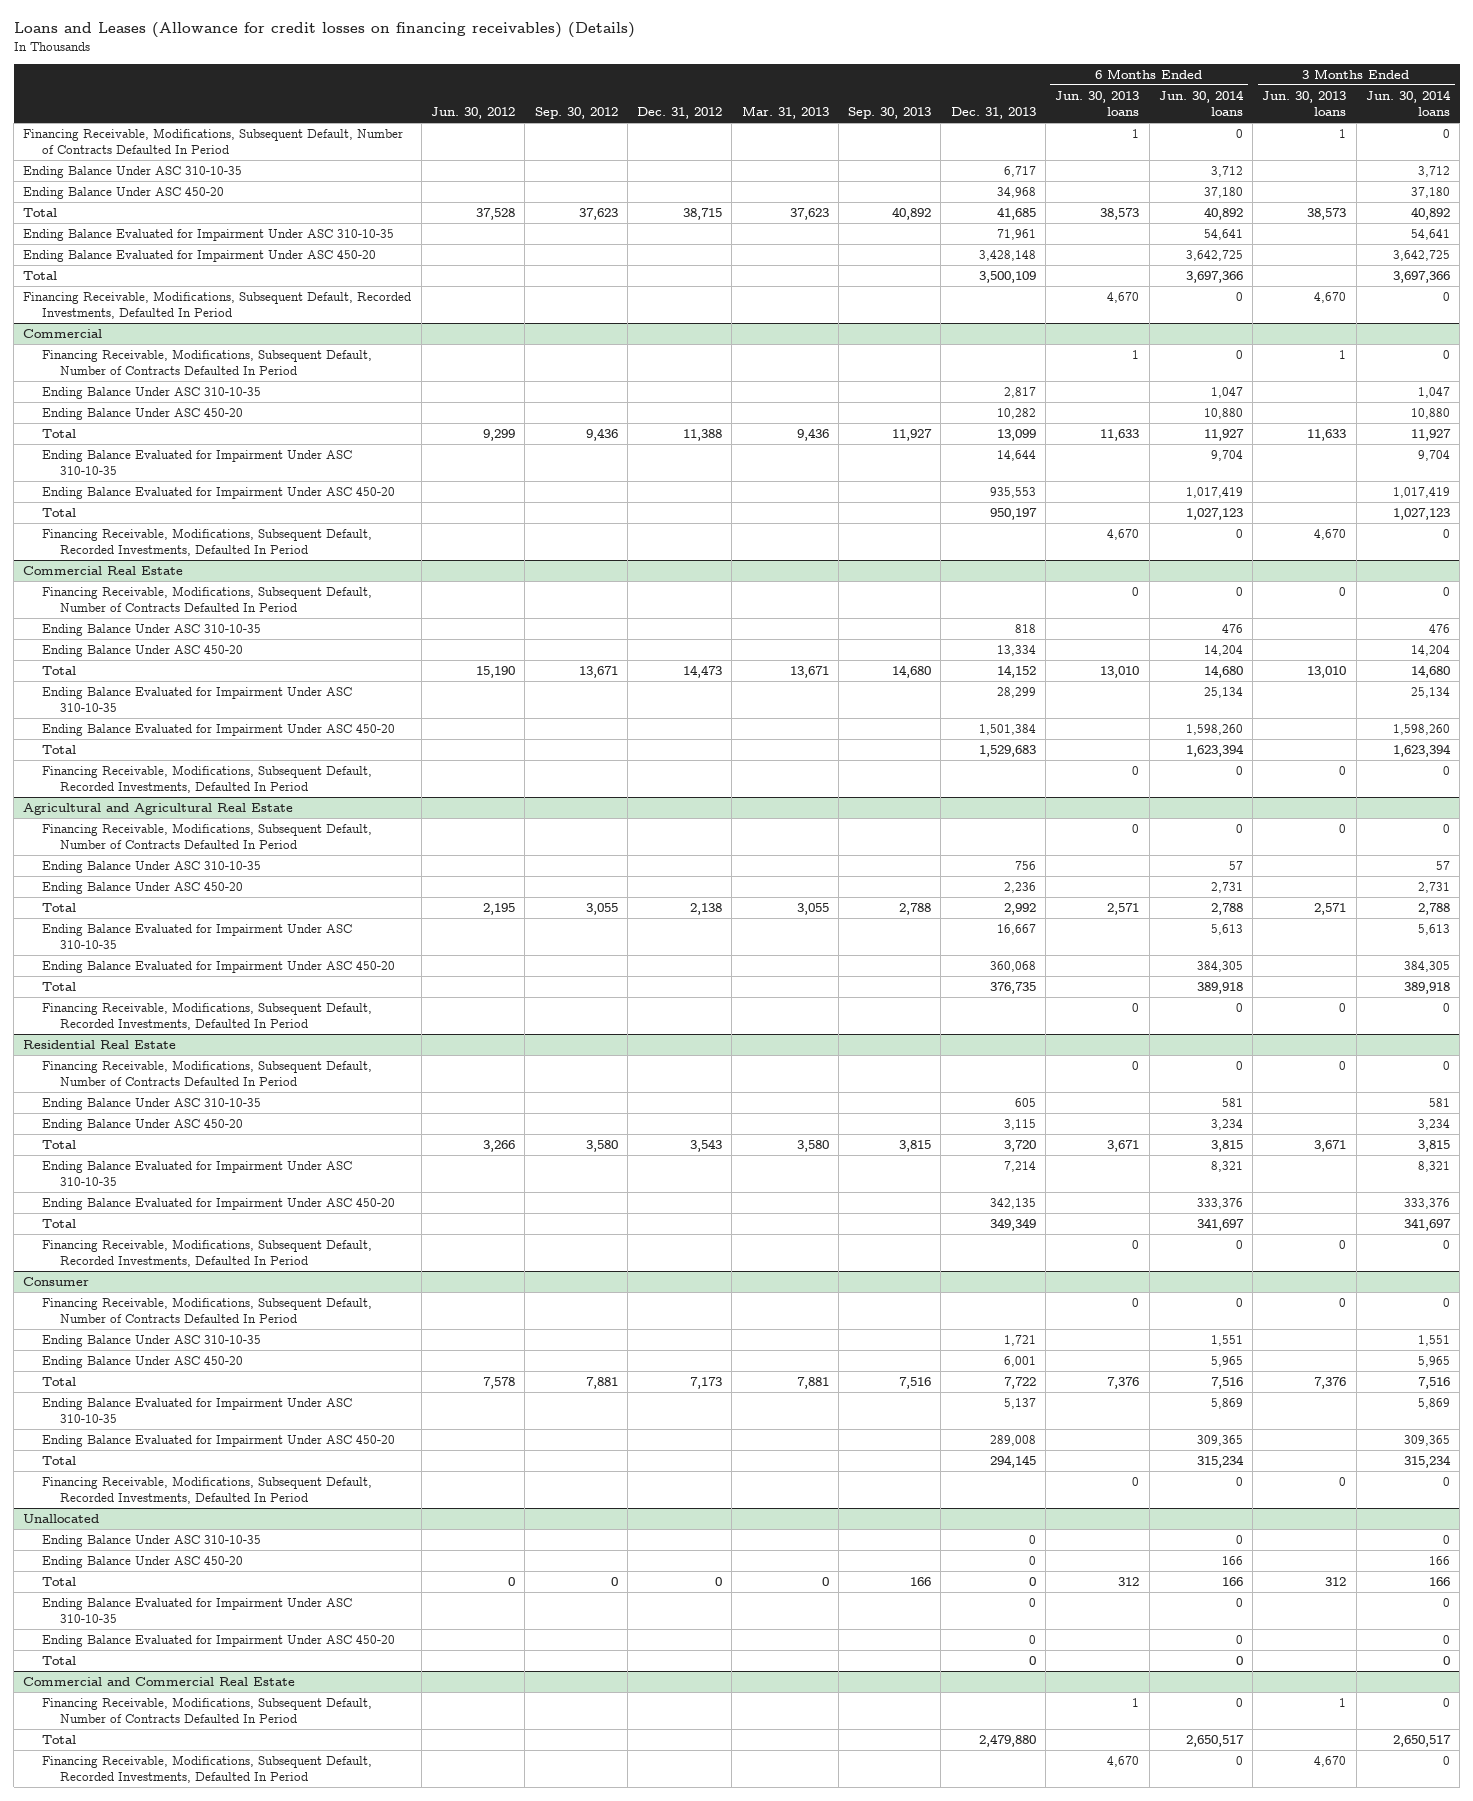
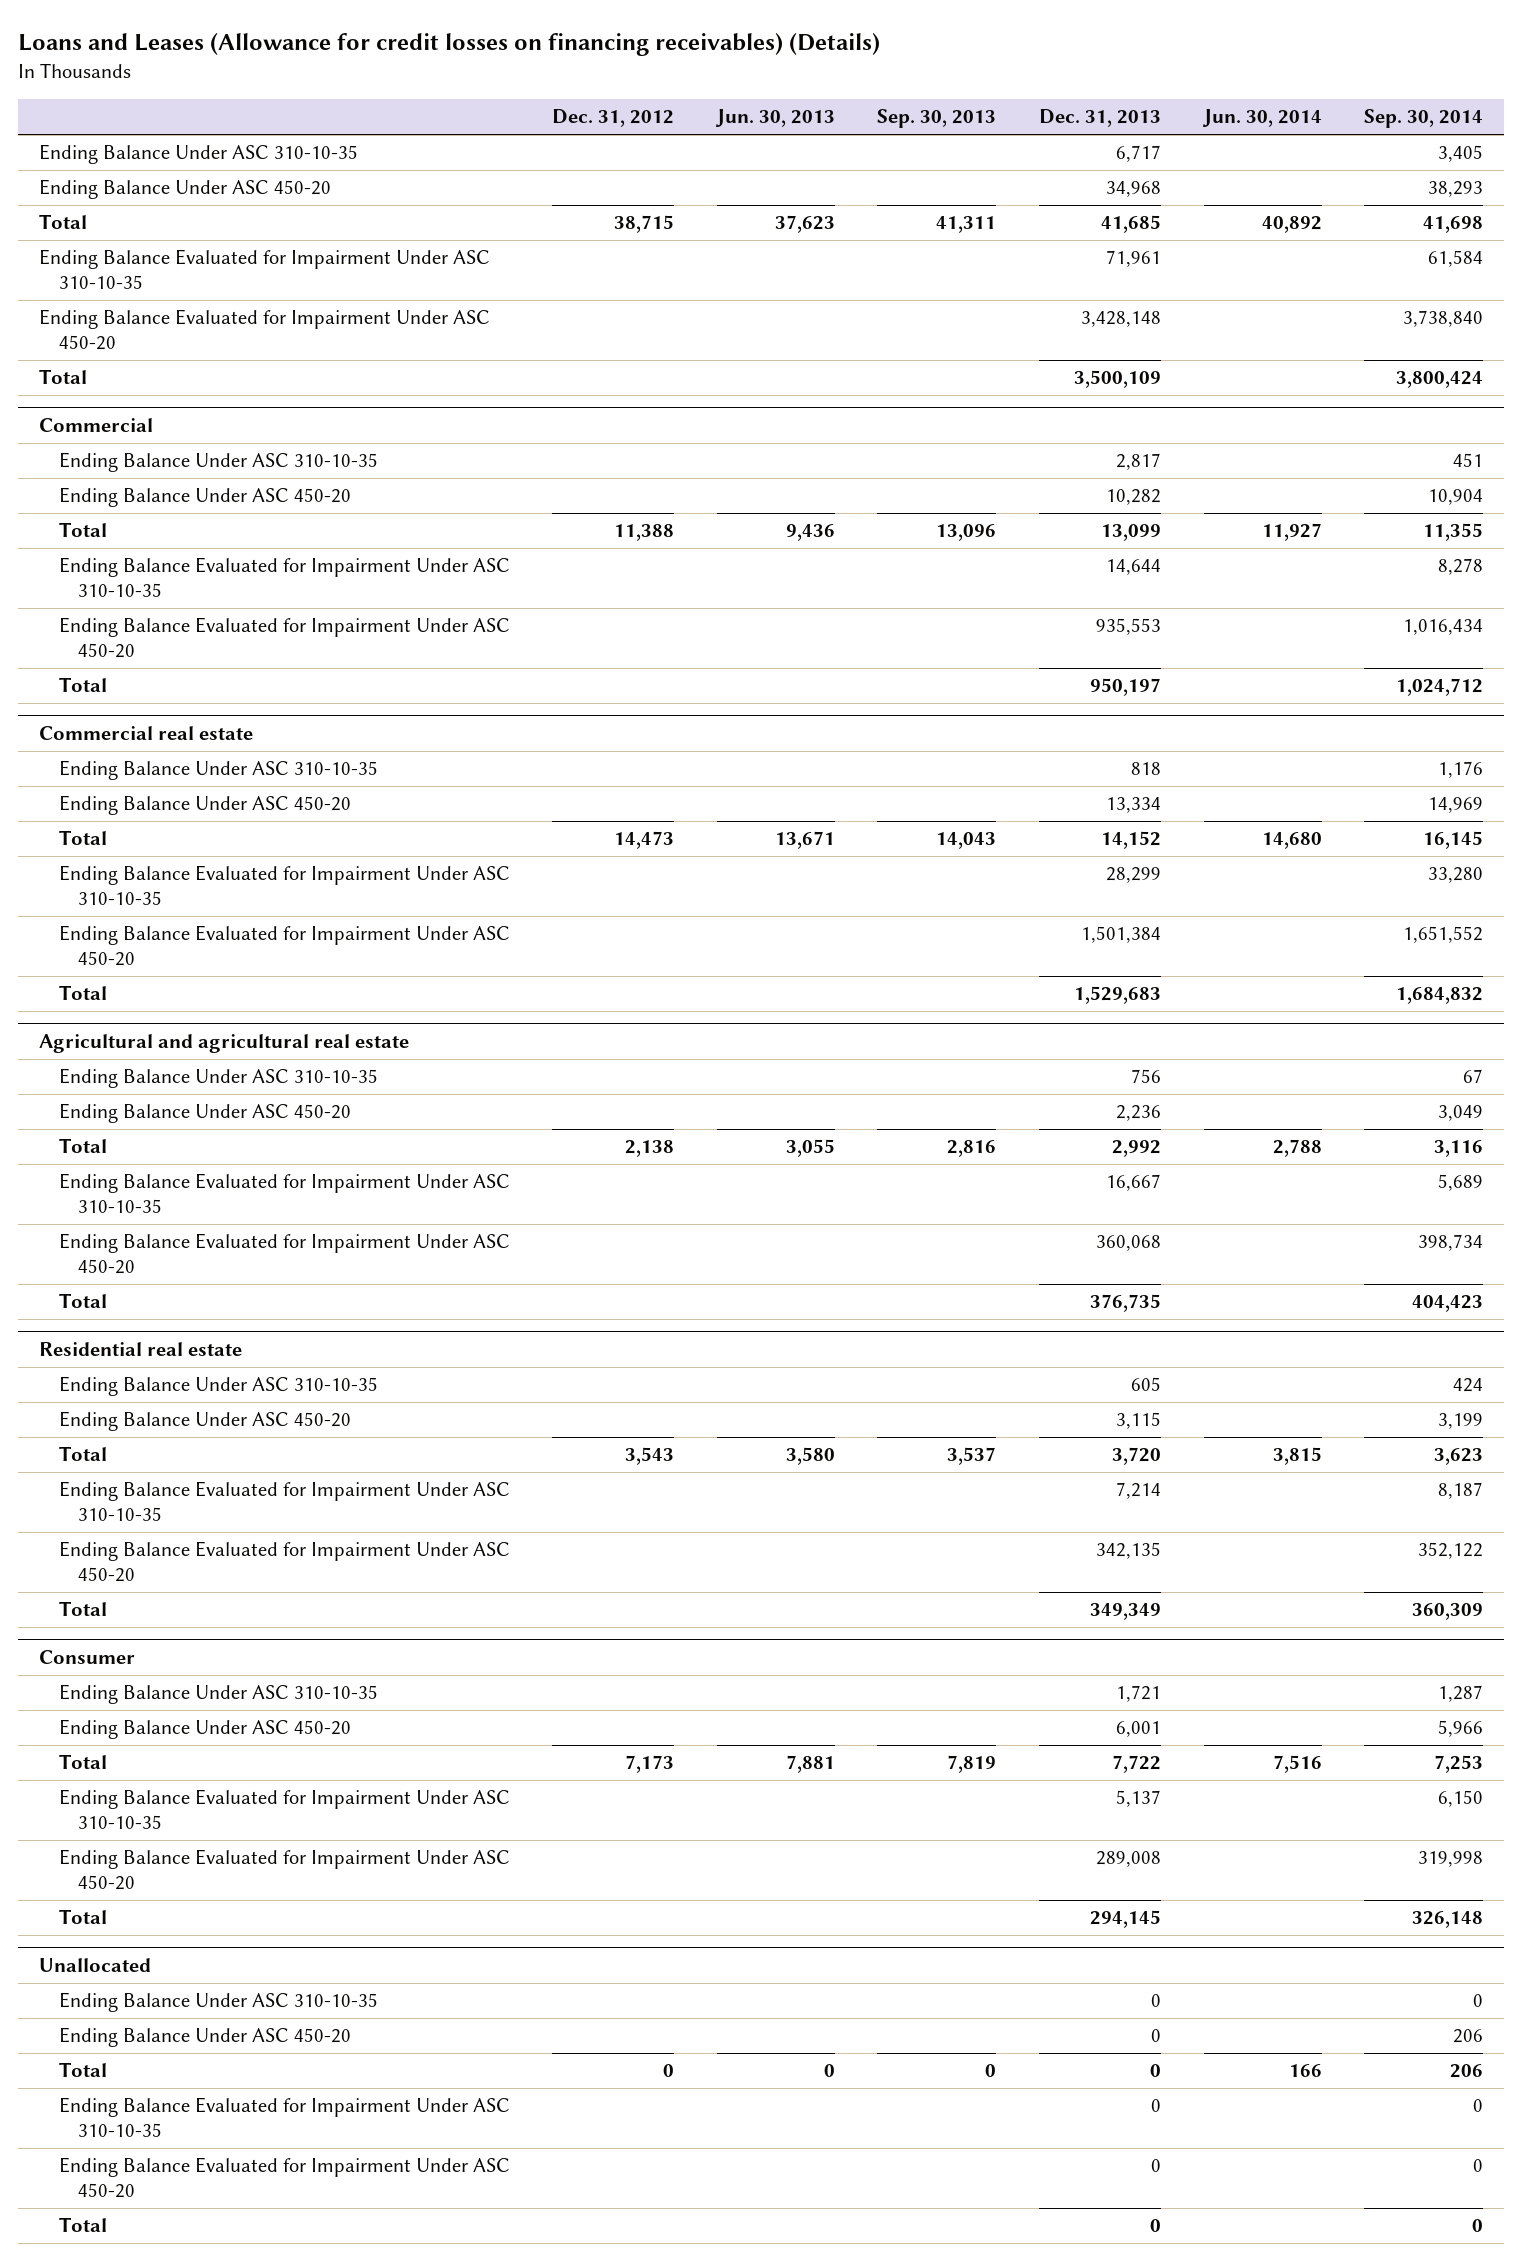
- | Jun. 30, 2012 | Sep. 30, 2012 | Dec. 31, 2012 | Mar. 31, 2013 | Sep. 30, 2013 | Dec. 31, 2013 | 6 Months Ended Jun. 30, 2013 loans | 6 Months Ended Jun. 30, 2014 loans | 3 Months Ended Jun. 30, 2013 loans | 3 Months Ended Jun. 30, 2014 loans
+ | Dec. 31, 2012 | Jun. 30, 2013 | Sep. 30, 2013 | Dec. 31, 2013 | Jun. 30, 2014 | Sep. 30, 2014
- Financing Receivable, Modifications, Subsequent Default, Number of Contracts Defaulted In Period | | | | | | | 1 | 0 | 1 | 0
- Total | 37,528 | 37,623 | 38,715 | 37,623 | 40,892 | 41,685 | 38,573 | 40,892 | 38,573 | 40,892
+ Total | 38,715 | 37,623 | 41,311 | 41,685 | 40,892 | 41,698
- Financing Receivable, Modifications, Subsequent Default, Recorded Investments, Defaulted In Period | | | | | | | 4,670 | 0 | 4,670 | 0
@ Commercial
- Financing Receivable, Modifications, Subsequent Default, Number of Contracts Defaulted In Period | | | | | | | 1 | 0 | 1 | 0
- Total | 9,299 | 9,436 | 11,388 | 9,436 | 11,927 | 13,099 | 11,633 | 11,927 | 11,633 | 11,927
+ Total | 11,388 | 9,436 | 13,096 | 13,099 | 11,927 | 11,355
- Financing Receivable, Modifications, Subsequent Default, Recorded Investments, Defaulted In Period | | | | | | | 4,670 | 0 | 4,670 | 0
- Commercial Real Estate
- Financing Receivable, Modifications, Subsequent Default, Number of Contracts Defaulted In Period | | | | | | | 0 | 0 | 0 | 0
+ Commercial real estate
- Total | 15,190 | 13,671 | 14,473 | 13,671 | 14,680 | 14,152 | 13,010 | 14,680 | 13,010 | 14,680
+ Total | 14,473 | 13,671 | 14,043 | 14,152 | 14,680 | 16,145
- Financing Receivable, Modifications, Subsequent Default, Recorded Investments, Defaulted In Period | | | | | | | 0 | 0 | 0 | 0
- Agricultural and Agricultural Real Estate
- Financing Receivable, Modifications, Subsequent Default, Number of Contracts Defaulted In Period | | | | | | | 0 | 0 | 0 | 0
+ Agricultural and agricultural real estate
- Total | 2,195 | 3,055 | 2,138 | 3,055 | 2,788 | 2,992 | 2,571 | 2,788 | 2,571 | 2,788
+ Total | 2,138 | 3,055 | 2,816 | 2,992 | 2,788 | 3,116
- Financing Receivable, Modifications, Subsequent Default, Recorded Investments, Defaulted In Period | | | | | | | 0 | 0 | 0 | 0
- Residential Real Estate
- Financing Receivable, Modifications, Subsequent Default, Number of Contracts Defaulted In Period | | | | | | | 0 | 0 | 0 | 0
+ Residential real estate
- Total | 3,266 | 3,580 | 3,543 | 3,580 | 3,815 | 3,720 | 3,671 | 3,815 | 3,671 | 3,815
+ Total | 3,543 | 3,580 | 3,537 | 3,720 | 3,815 | 3,623
- Financing Receivable, Modifications, Subsequent Default, Recorded Investments, Defaulted In Period | | | | | | | 0 | 0 | 0 | 0
@ Consumer
- Financing Receivable, Modifications, Subsequent Default, Number of Contracts Defaulted In Period | | | | | | | 0 | 0 | 0 | 0
- Total | 7,578 | 7,881 | 7,173 | 7,881 | 7,516 | 7,722 | 7,376 | 7,516 | 7,376 | 7,516
+ Total | 7,173 | 7,881 | 7,819 | 7,722 | 7,516 | 7,253
- Financing Receivable, Modifications, Subsequent Default, Recorded Investments, Defaulted In Period | | | | | | | 0 | 0 | 0 | 0
@ Unallocated
- Total | 0 | 0 | 0 | 0 | 166 | 0 | 312 | 166 | 312 | 166
+ Total | 0 | 0 | 0 | 0 | 166 | 206
- Commercial and Commercial Real Estate
- Financing Receivable, Modifications, Subsequent Default, Number of Contracts Defaulted In Period | | | | | | | 1 | 0 | 1 | 0
- Total | | | | | | 2,479,880 | | 2,650,517 | | 2,650,517
- Financing Receivable, Modifications, Subsequent Default, Recorded Investments, Defaulted In Period | | | | | | | 4,670 | 0 | 4,670 | 0

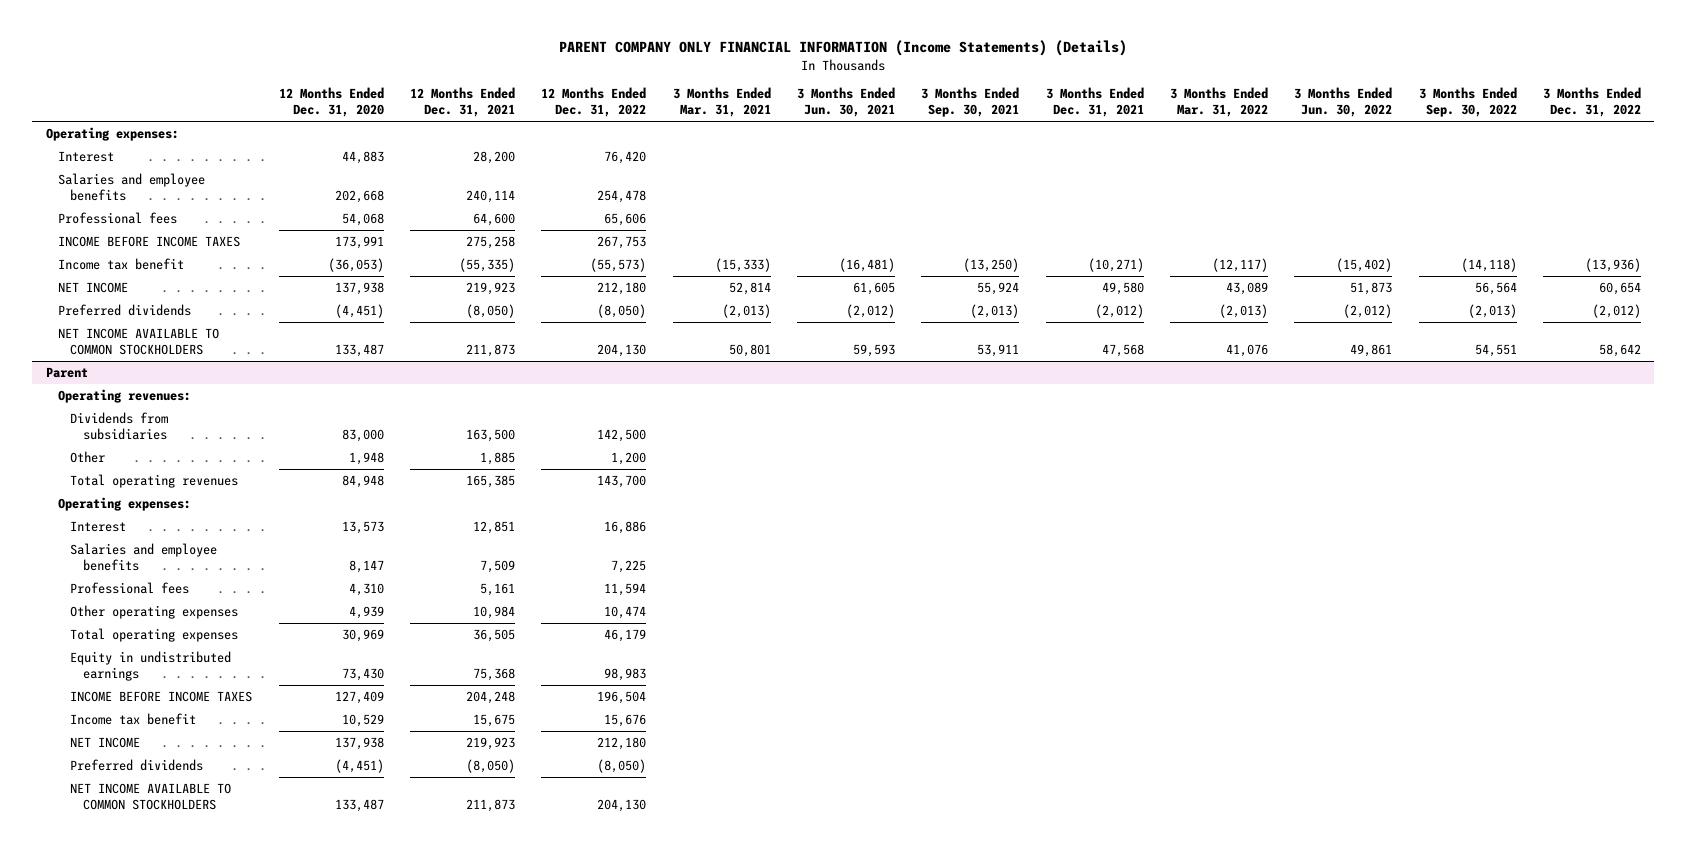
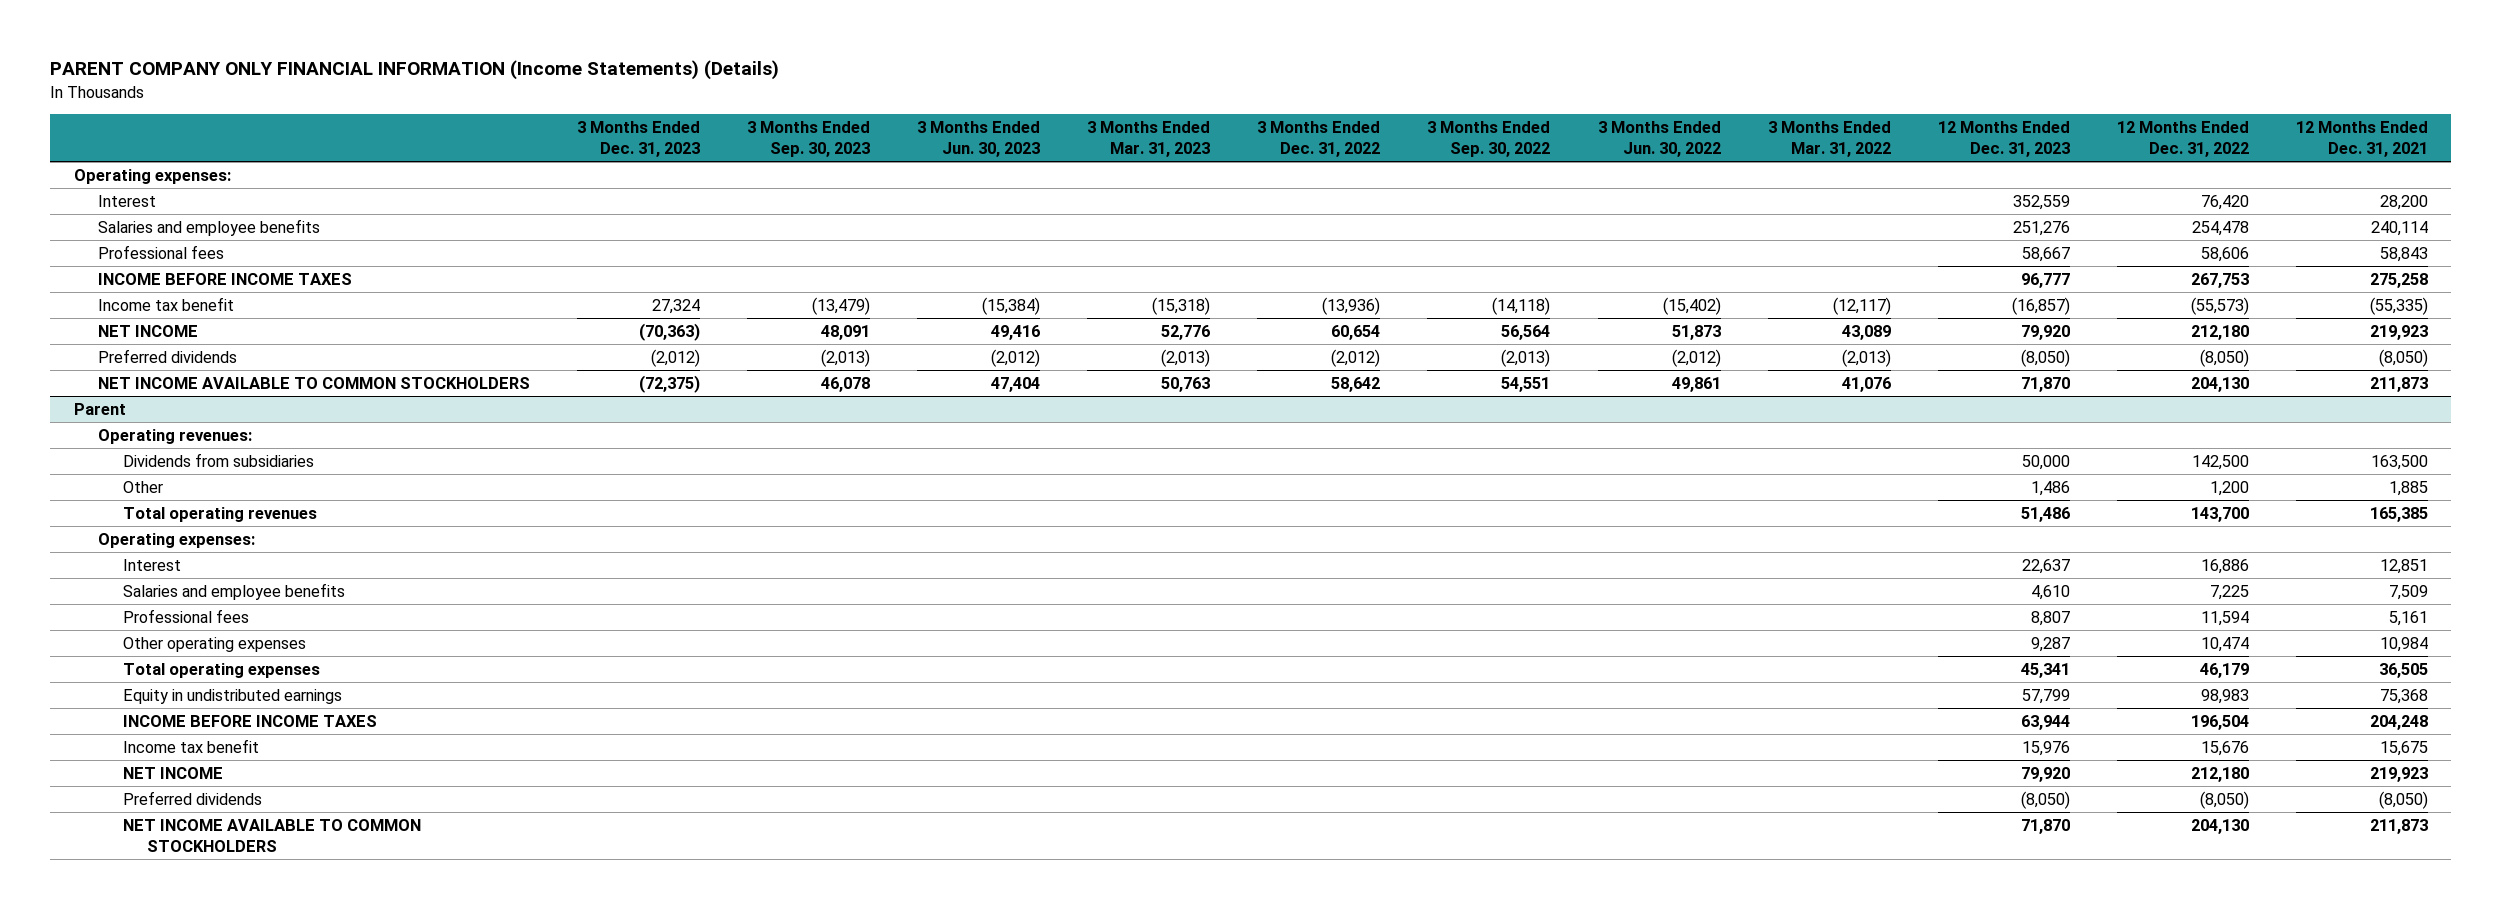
- | 12 Months Ended Dec. 31, 2020 | 12 Months Ended Dec. 31, 2021 | 12 Months Ended Dec. 31, 2022 | 3 Months Ended Mar. 31, 2021 | 3 Months Ended Jun. 30, 2021 | 3 Months Ended Sep. 30, 2021 | 3 Months Ended Dec. 31, 2021 | 3 Months Ended Mar. 31, 2022 | 3 Months Ended Jun. 30, 2022 | 3 Months Ended Sep. 30, 2022 | 3 Months Ended Dec. 31, 2022
+ | 3 Months Ended Dec. 31, 2023 | 3 Months Ended Sep. 30, 2023 | 3 Months Ended Jun. 30, 2023 | 3 Months Ended Mar. 31, 2023 | 3 Months Ended Dec. 31, 2022 | 3 Months Ended Sep. 30, 2022 | 3 Months Ended Jun. 30, 2022 | 3 Months Ended Mar. 31, 2022 | 12 Months Ended Dec. 31, 2023 | 12 Months Ended Dec. 31, 2022 | 12 Months Ended Dec. 31, 2021
- Professional fees | 54,068 | 64,600 | 65,606 | | | | | | | |
+ Professional fees | | | | | | | | | 58,667 | 58,606 | 58,843

